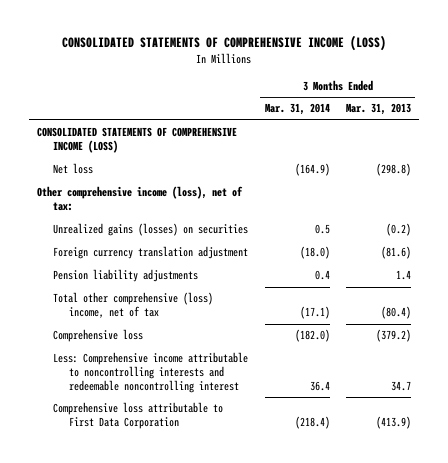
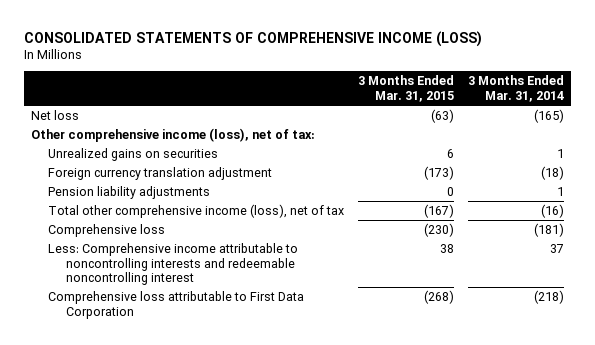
- | 3 Months Ended Mar. 31, 2014 | 3 Months Ended Mar. 31, 2013
+ | 3 Months Ended Mar. 31, 2015 | 3 Months Ended Mar. 31, 2014
- CONSOLIDATED STATEMENTS OF COMPREHENSIVE INCOME (LOSS)
- Net loss | (164.9) | (298.8)
+ Net loss | (63) | (165)
- Unrealized gains (losses) on securities | 0.5 | (0.2)
- Foreign currency translation adjustment | (18.0) | (81.6)
- Pension liability adjustments | 0.4 | 1.4
- Total other comprehensive (loss) income, net of tax | (17.1) | (80.4)
- Comprehensive loss | (182.0) | (379.2)
- Less: Comprehensive income attributable to noncontrolling interests and redeemable noncontrolling interest | 36.4 | 34.7
- Comprehensive loss attributable to First Data Corporation | (218.4) | (413.9)
+ Unrealized gains on securities | 6 | 1
+ Foreign currency translation adjustment | (173) | (18)
+ Pension liability adjustments | 0 | 1
+ Total other comprehensive income (loss), net of tax | (167) | (16)
+ Comprehensive loss | (230) | (181)
+ Less: Comprehensive income attributable to noncontrolling interests and redeemable noncontrolling interest | 38 | 37
+ Comprehensive loss attributable to First Data Corporation | (268) | (218)

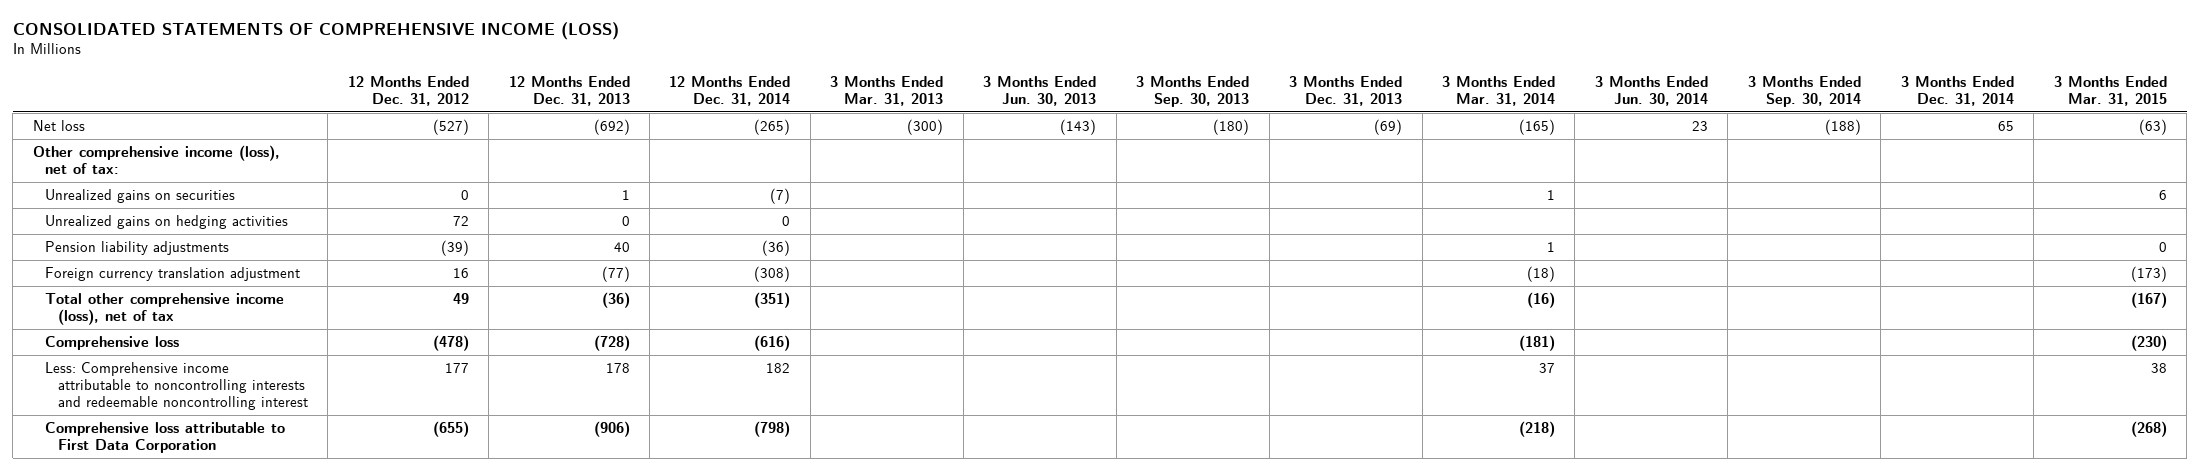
- | 3 Months Ended Mar. 31, 2015 | 3 Months Ended Mar. 31, 2014
+ | 12 Months Ended Dec. 31, 2012 | 12 Months Ended Dec. 31, 2013 | 12 Months Ended Dec. 31, 2014 | 3 Months Ended Mar. 31, 2013 | 3 Months Ended Jun. 30, 2013 | 3 Months Ended Sep. 30, 2013 | 3 Months Ended Dec. 31, 2013 | 3 Months Ended Mar. 31, 2014 | 3 Months Ended Jun. 30, 2014 | 3 Months Ended Sep. 30, 2014 | 3 Months Ended Dec. 31, 2014 | 3 Months Ended Mar. 31, 2015
+ Unrealized gains on hedging activities | 72 | 0 | 0 | | | | | | | | |
moved down: Foreign currency translation adjustment | 16 | (77) | (308) | | | | | (18) | | | | (173)

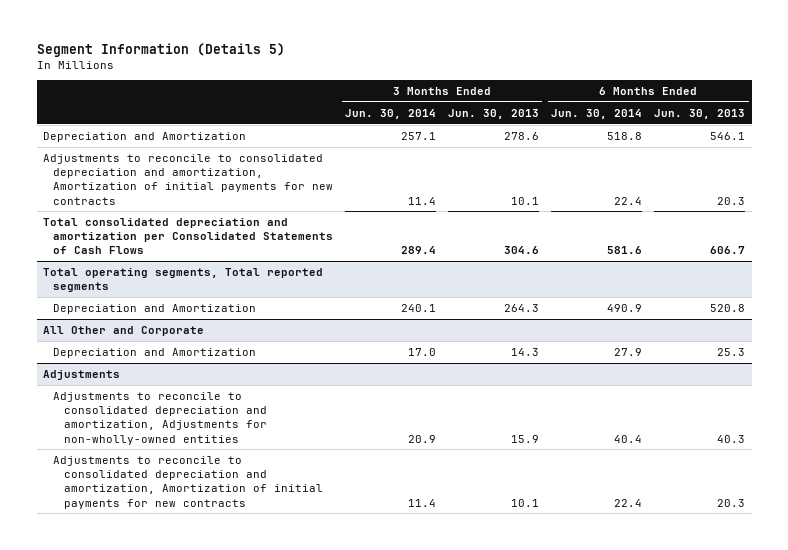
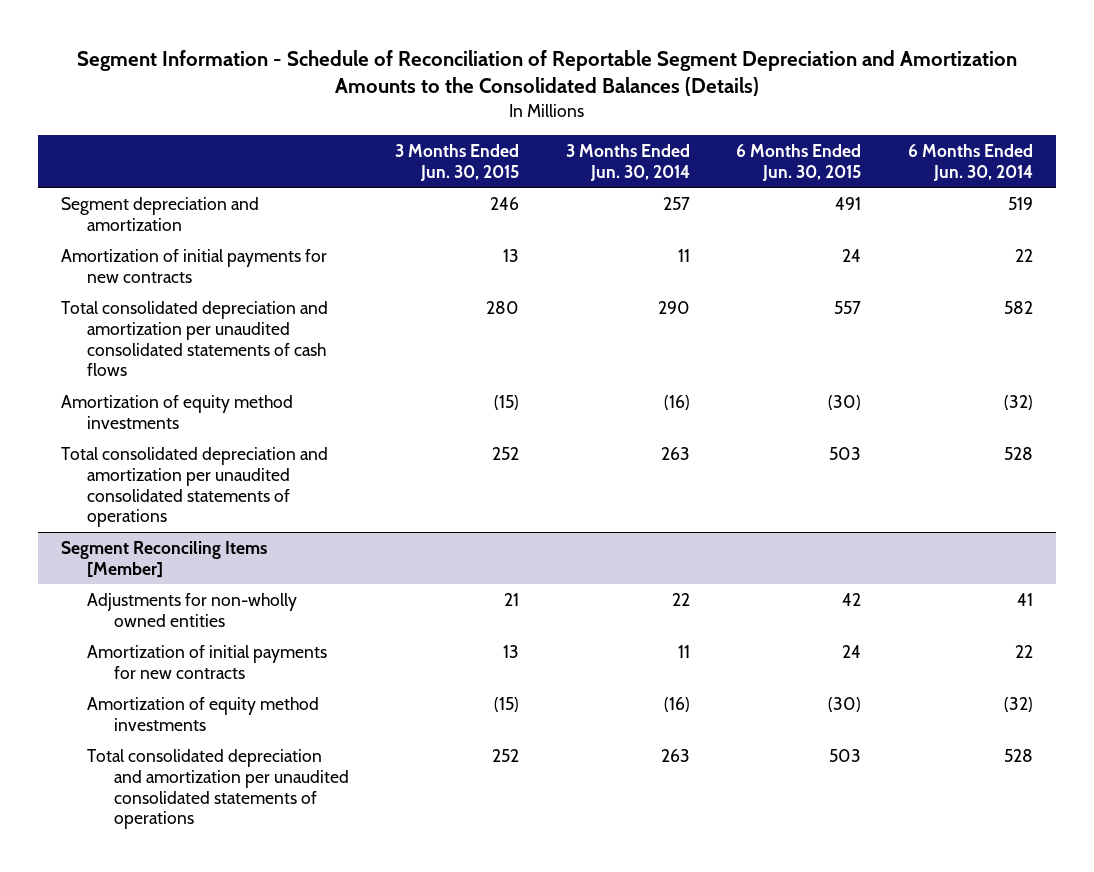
- Segment Information (Details 5)
+ Segment Information - Schedule of Reconciliation of Reportable Segment Depreciation and Amortization Amounts to the Consolidated Balances (Details)
- | 3 Months Ended Jun. 30, 2014 | 3 Months Ended Jun. 30, 2013 | 6 Months Ended Jun. 30, 2014 | 6 Months Ended Jun. 30, 2013
+ | 3 Months Ended Jun. 30, 2015 | 3 Months Ended Jun. 30, 2014 | 6 Months Ended Jun. 30, 2015 | 6 Months Ended Jun. 30, 2014
- Depreciation and Amortization | 257.1 | 278.6 | 518.8 | 546.1
- Adjustments to reconcile to consolidated depreciation and amortization, Amortization of initial payments for new contracts | 11.4 | 10.1 | 22.4 | 20.3
- Total consolidated depreciation and amortization per Consolidated Statements of Cash Flows | 289.4 | 304.6 | 581.6 | 606.7
- Total operating segments, Total reported segments
- Depreciation and Amortization | 240.1 | 264.3 | 490.9 | 520.8
- All Other and Corporate
- Depreciation and Amortization | 17.0 | 14.3 | 27.9 | 25.3
- Adjustments
- Adjustments to reconcile to consolidated depreciation and amortization, Adjustments for non-wholly-owned entities | 20.9 | 15.9 | 40.4 | 40.3
- Adjustments to reconcile to consolidated depreciation and amortization, Amortization of initial payments for new contracts | 11.4 | 10.1 | 22.4 | 20.3
+ Segment depreciation and amortization | 246 | 257 | 491 | 519
+ Amortization of initial payments for new contracts | 13 | 11 | 24 | 22
+ Total consolidated depreciation and amortization per unaudited consolidated statements of cash flows | 280 | 290 | 557 | 582
+ Amortization of equity method investments | (15) | (16) | (30) | (32)
+ Total consolidated depreciation and amortization per unaudited consolidated statements of operations | 252 | 263 | 503 | 528
+ Segment Reconciling Items [Member]
+ Adjustments for non-wholly owned entities | 21 | 22 | 42 | 41
+ Amortization of initial payments for new contracts | 13 | 11 | 24 | 22
+ Amortization of equity method investments | (15) | (16) | (30) | (32)
+ Total consolidated depreciation and amortization per unaudited consolidated statements of operations | 252 | 263 | 503 | 528

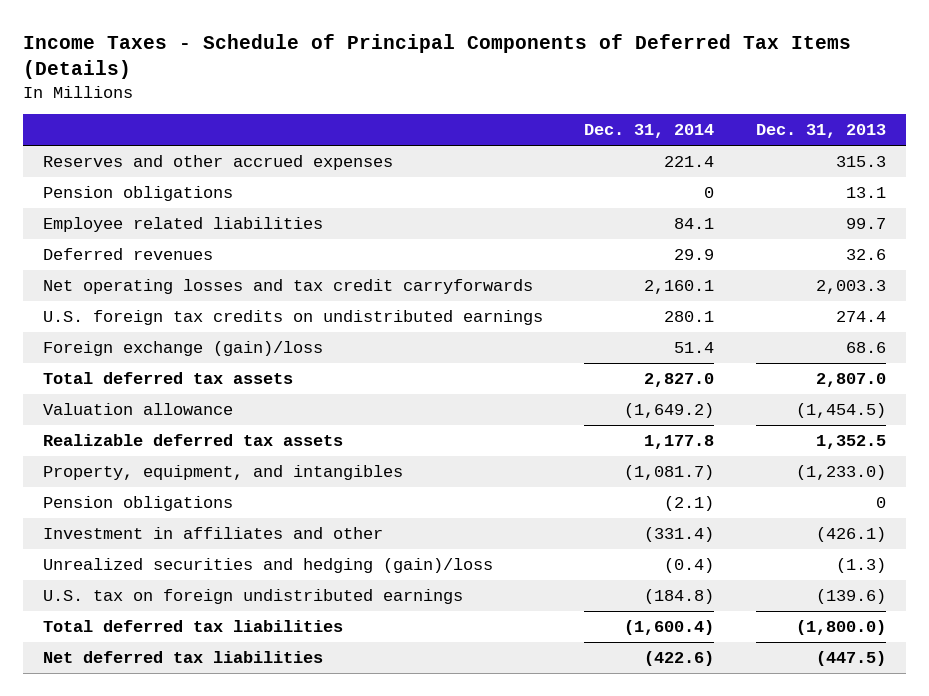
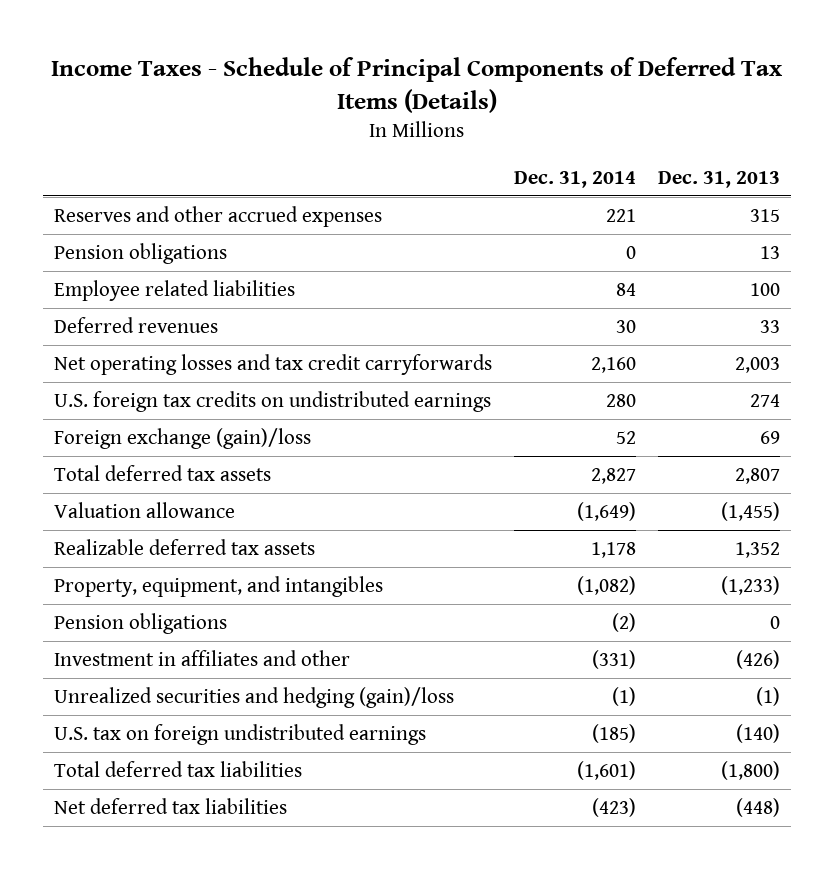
- Reserves and other accrued expenses | 221.4 | 315.3
- Pension obligations | 0 | 13.1
- Employee related liabilities | 84.1 | 99.7
- Deferred revenues | 29.9 | 32.6
- Net operating losses and tax credit carryforwards | 2,160.1 | 2,003.3
- U.S. foreign tax credits on undistributed earnings | 280.1 | 274.4
- Foreign exchange (gain)/loss | 51.4 | 68.6
- Total deferred tax assets | 2,827.0 | 2,807.0
- Valuation allowance | (1,649.2) | (1,454.5)
- Realizable deferred tax assets | 1,177.8 | 1,352.5
- Property, equipment, and intangibles | (1,081.7) | (1,233.0)
- Pension obligations | (2.1) | 0
- Investment in affiliates and other | (331.4) | (426.1)
- Unrealized securities and hedging (gain)/loss | (0.4) | (1.3)
- U.S. tax on foreign undistributed earnings | (184.8) | (139.6)
- Total deferred tax liabilities | (1,600.4) | (1,800.0)
- Net deferred tax liabilities | (422.6) | (447.5)
+ Reserves and other accrued expenses | 221 | 315
+ Pension obligations | 0 | 13
+ Employee related liabilities | 84 | 100
+ Deferred revenues | 30 | 33
+ Net operating losses and tax credit carryforwards | 2,160 | 2,003
+ U.S. foreign tax credits on undistributed earnings | 280 | 274
+ Foreign exchange (gain)/loss | 52 | 69
+ Total deferred tax assets | 2,827 | 2,807
+ Valuation allowance | (1,649) | (1,455)
+ Realizable deferred tax assets | 1,178 | 1,352
+ Property, equipment, and intangibles | (1,082) | (1,233)
+ Pension obligations | (2) | 0
+ Investment in affiliates and other | (331) | (426)
+ Unrealized securities and hedging (gain)/loss | (1) | (1)
+ U.S. tax on foreign undistributed earnings | (185) | (140)
+ Total deferred tax liabilities | (1,601) | (1,800)
+ Net deferred tax liabilities | (423) | (448)

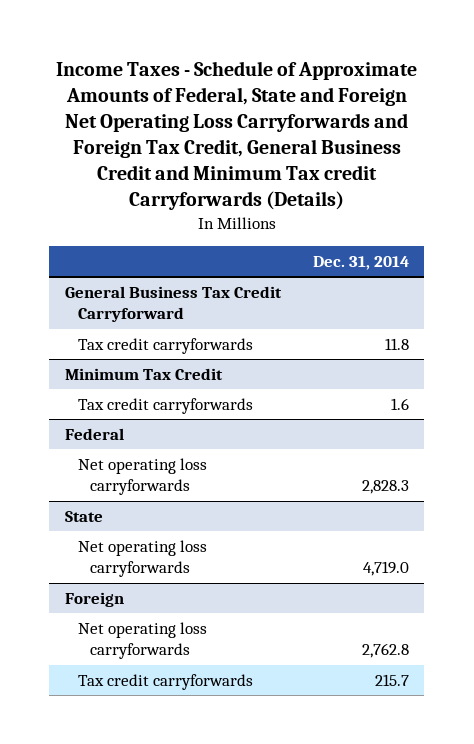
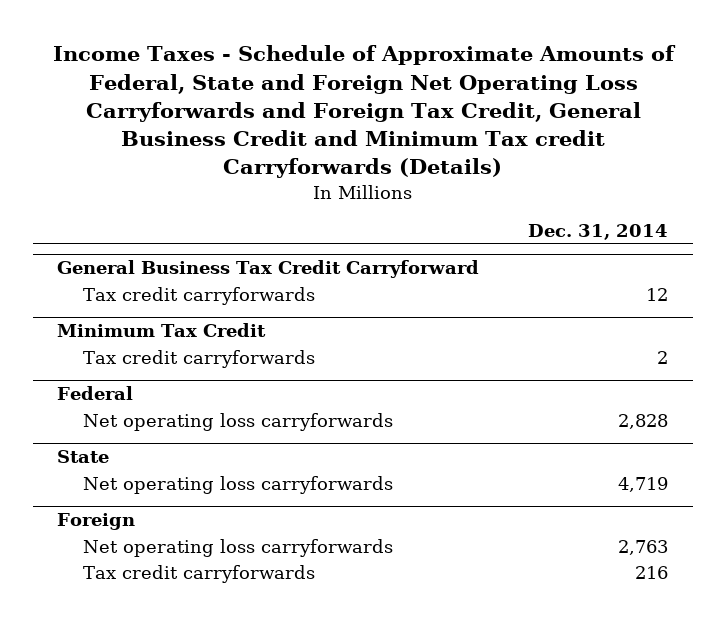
@ General Business Tax Credit Carryforward
- Tax credit carryforwards | 11.8
+ Tax credit carryforwards | 12
@ Minimum Tax Credit
- Tax credit carryforwards | 1.6
+ Tax credit carryforwards | 2
@ Federal
- Net operating loss carryforwards | 2,828.3
+ Net operating loss carryforwards | 2,828
@ State
- Net operating loss carryforwards | 4,719.0
+ Net operating loss carryforwards | 4,719
@ Foreign
- Net operating loss carryforwards | 2,762.8
- Tax credit carryforwards | 215.7
+ Net operating loss carryforwards | 2,763
+ Tax credit carryforwards | 216

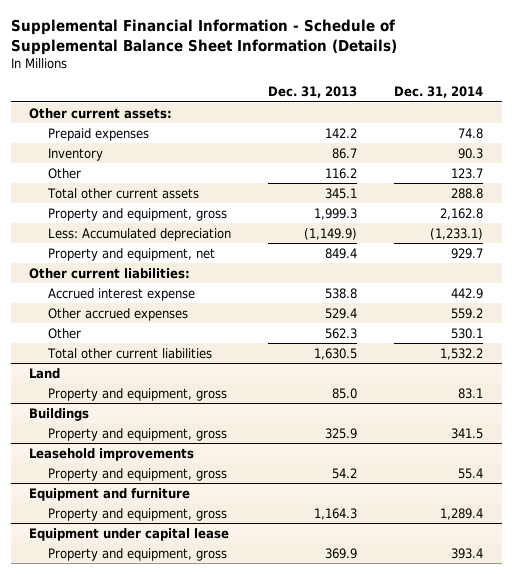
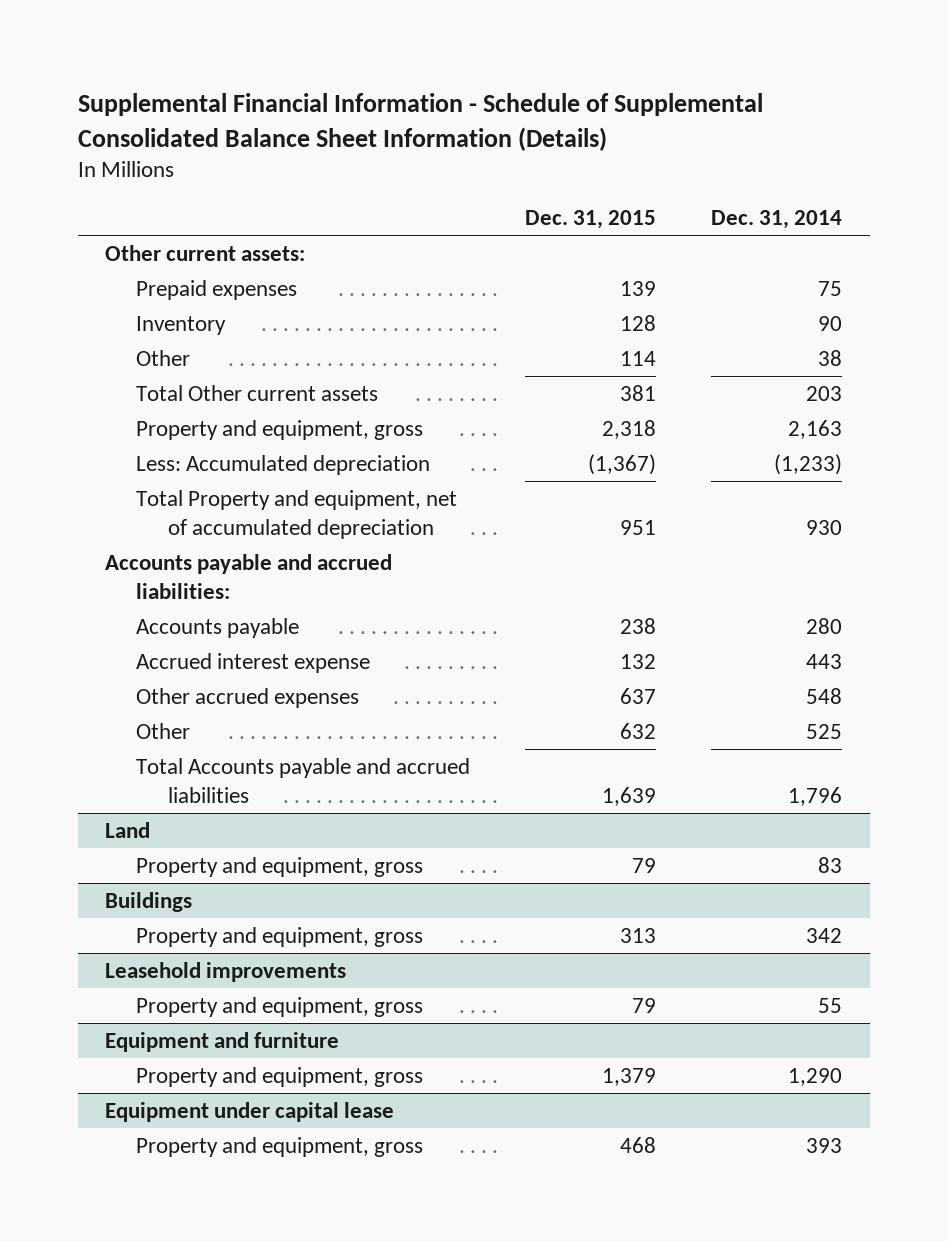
- Supplemental Financial Information - Schedule of Supplemental Balance Sheet Information (Details)
+ Supplemental Financial Information - Schedule of Supplemental Consolidated Balance Sheet Information (Details)
- | Dec. 31, 2013 | Dec. 31, 2014
+ | Dec. 31, 2015 | Dec. 31, 2014
- Prepaid expenses | 142.2 | 74.8
- Inventory | 86.7 | 90.3
- Other | 116.2 | 123.7
- Total other current assets | 345.1 | 288.8
- Property and equipment, gross | 1,999.3 | 2,162.8
- Less: Accumulated depreciation | (1,149.9) | (1,233.1)
- Property and equipment, net | 849.4 | 929.7
- Other current liabilities:
- Accrued interest expense | 538.8 | 442.9
- Other accrued expenses | 529.4 | 559.2
- Other | 562.3 | 530.1
- Total other current liabilities | 1,630.5 | 1,532.2
+ Prepaid expenses | 139 | 75
+ Inventory | 128 | 90
+ Other | 114 | 38
+ Total Other current assets | 381 | 203
+ Property and equipment, gross | 2,318 | 2,163
+ Less: Accumulated depreciation | (1,367) | (1,233)
+ Total Property and equipment, net of accumulated depreciation | 951 | 930
+ Accounts payable and accrued liabilities:
+ Accounts payable | 238 | 280
+ Accrued interest expense | 132 | 443
+ Other accrued expenses | 637 | 548
+ Other | 632 | 525
+ Total Accounts payable and accrued liabilities | 1,639 | 1,796
@ Land
- Property and equipment, gross | 85.0 | 83.1
+ Property and equipment, gross | 79 | 83
@ Buildings
- Property and equipment, gross | 325.9 | 341.5
+ Property and equipment, gross | 313 | 342
@ Leasehold improvements
- Property and equipment, gross | 54.2 | 55.4
+ Property and equipment, gross | 79 | 55
@ Equipment and furniture
- Property and equipment, gross | 1,164.3 | 1,289.4
+ Property and equipment, gross | 1,379 | 1,290
@ Equipment under capital lease
- Property and equipment, gross | 369.9 | 393.4
+ Property and equipment, gross | 468 | 393

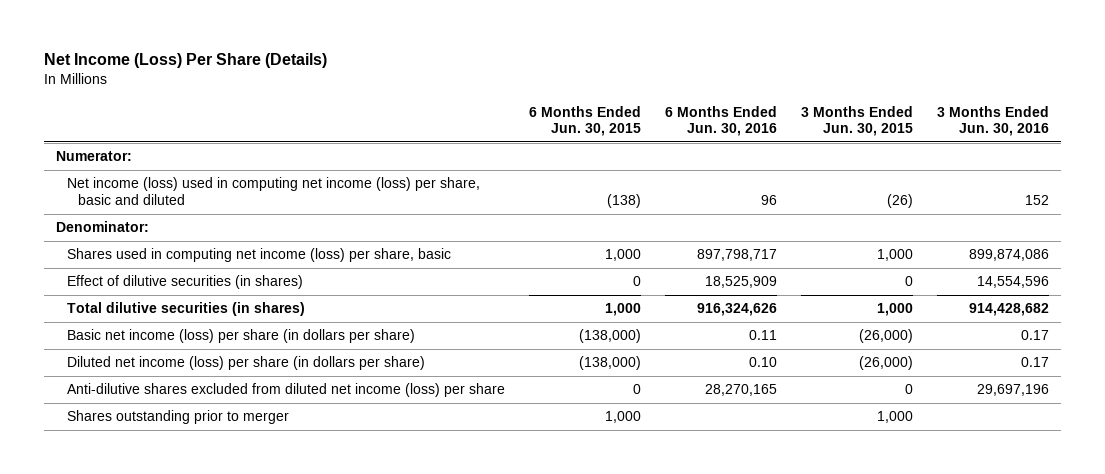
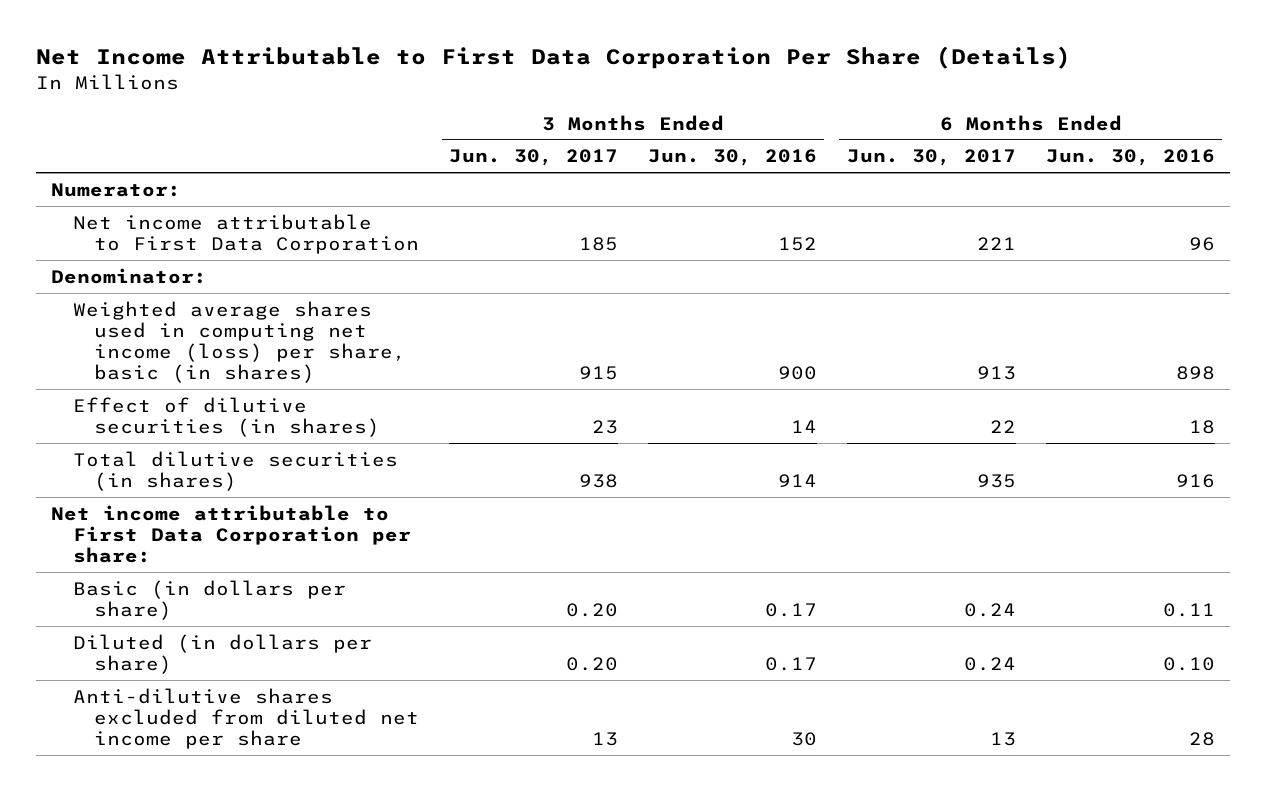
- Net Income (Loss) Per Share (Details)
+ Net Income Attributable to First Data Corporation Per Share (Details)
- | 6 Months Ended Jun. 30, 2015 | 6 Months Ended Jun. 30, 2016 | 3 Months Ended Jun. 30, 2015 | 3 Months Ended Jun. 30, 2016
+ | 3 Months Ended Jun. 30, 2017 | 3 Months Ended Jun. 30, 2016 | 6 Months Ended Jun. 30, 2017 | 6 Months Ended Jun. 30, 2016
- Net income (loss) used in computing net income (loss) per share, basic and diluted | (138) | 96 | (26) | 152
+ Net income attributable to First Data Corporation | 185 | 152 | 221 | 96
- Shares used in computing net income (loss) per share, basic | 1,000 | 897,798,717 | 1,000 | 899,874,086
- Effect of dilutive securities (in shares) | 0 | 18,525,909 | 0 | 14,554,596
- Total dilutive securities (in shares) | 1,000 | 916,324,626 | 1,000 | 914,428,682
- Basic net income (loss) per share (in dollars per share) | (138,000) | 0.11 | (26,000) | 0.17
- Diluted net income (loss) per share (in dollars per share) | (138,000) | 0.10 | (26,000) | 0.17
- Anti-dilutive shares excluded from diluted net income (loss) per share | 0 | 28,270,165 | 0 | 29,697,196
- Shares outstanding prior to merger | 1,000 | | 1,000 |
+ Weighted average shares used in computing net income (loss) per share, basic (in shares) | 915 | 900 | 913 | 898
+ Effect of dilutive securities (in shares) | 23 | 14 | 22 | 18
+ Total dilutive securities (in shares) | 938 | 914 | 935 | 916
+ Net income attributable to First Data Corporation per share:
+ Basic (in dollars per share) | 0.20 | 0.17 | 0.24 | 0.11
+ Diluted (in dollars per share) | 0.20 | 0.17 | 0.24 | 0.10
+ Anti-dilutive shares excluded from diluted net income per share | 13 | 30 | 13 | 28

